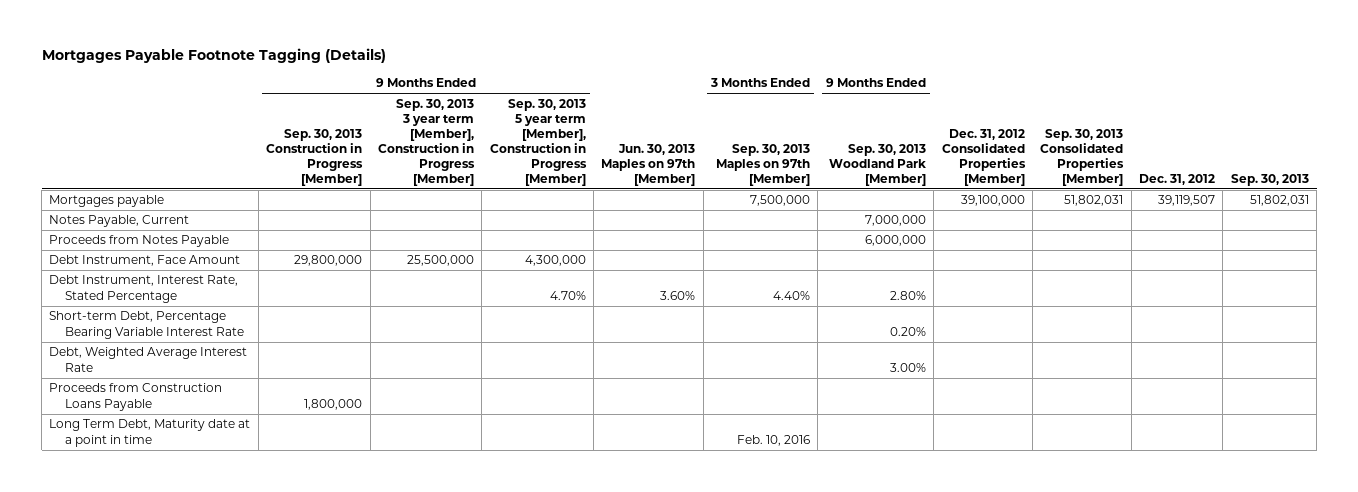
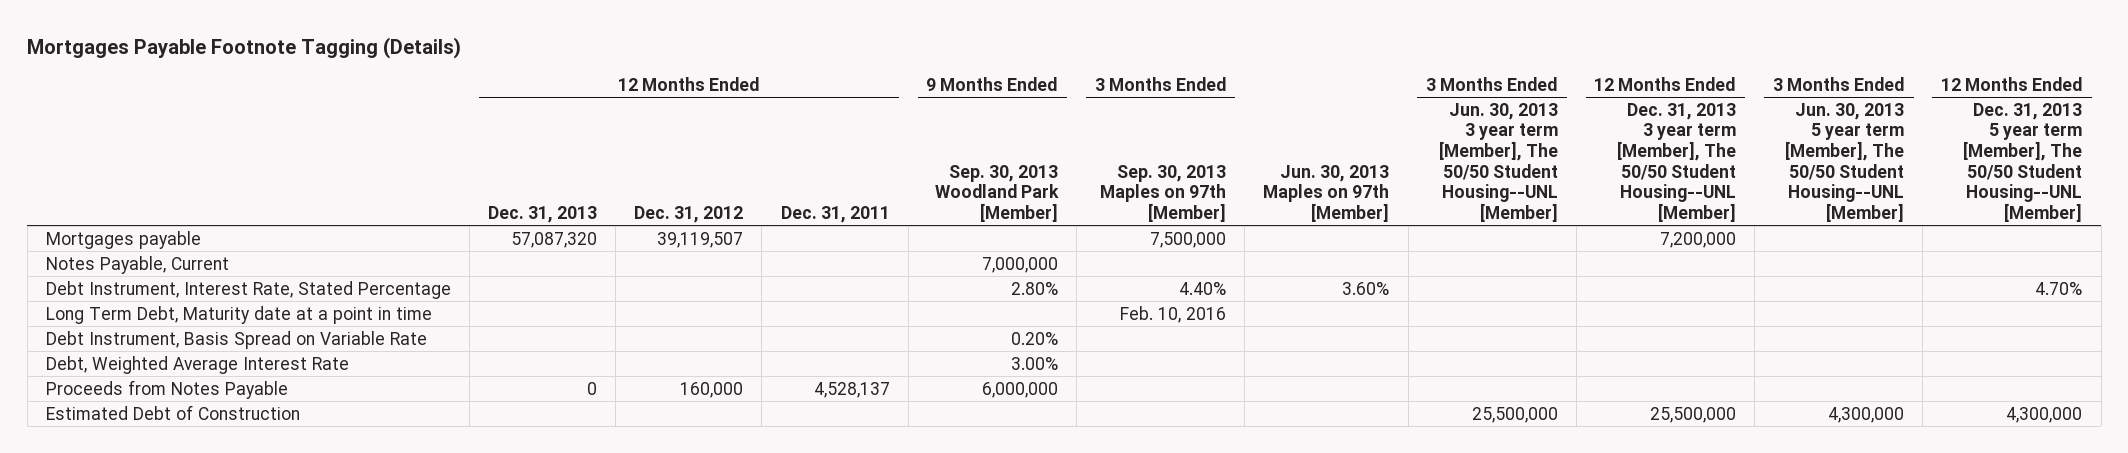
- | 9 Months Ended Sep. 30, 2013 Construction in Progress [Member] | 9 Months Ended Sep. 30, 2013 3 year term [Member], Construction in Progress [Member] | 9 Months Ended Sep. 30, 2013 5 year term [Member], Construction in Progress [Member] | Jun. 30, 2013 Maples on 97th [Member] | 3 Months Ended Sep. 30, 2013 Maples on 97th [Member] | 9 Months Ended Sep. 30, 2013 Woodland Park [Member] | Dec. 31, 2012 Consolidated Properties [Member] | Sep. 30, 2013 Consolidated Properties [Member] | Dec. 31, 2012 | Sep. 30, 2013
+ | 12 Months Ended Dec. 31, 2013 | 12 Months Ended Dec. 31, 2012 | 12 Months Ended Dec. 31, 2011 | 9 Months Ended Sep. 30, 2013 Woodland Park [Member] | 3 Months Ended Sep. 30, 2013 Maples on 97th [Member] | Jun. 30, 2013 Maples on 97th [Member] | 3 Months Ended Jun. 30, 2013 3 year term [Member], The 50/50 Student Housing--UNL [Member] | 12 Months Ended Dec. 31, 2013 3 year term [Member], The 50/50 Student Housing--UNL [Member] | 3 Months Ended Jun. 30, 2013 5 year term [Member], The 50/50 Student Housing--UNL [Member] | 12 Months Ended Dec. 31, 2013 5 year term [Member], The 50/50 Student Housing--UNL [Member]
- Debt Instrument, Face Amount | 29,800,000 | 25,500,000 | 4,300,000 | | | | | | |
- Short-term Debt, Percentage Bearing Variable Interest Rate | | | | | | 0.20% | | | |
- Proceeds from Construction Loans Payable | 1,800,000 | | | | | | | | |
+ Debt Instrument, Basis Spread on Variable Rate | | | | 0.20% | | | | | |
moved down: Debt, Weighted Average Interest Rate | | | | 3.00% | | | | | |
moved down: Proceeds from Notes Payable | 0 | 160,000 | 4,528,137 | 6,000,000 | | | | | |
+ Estimated Debt of Construction | | | | | | | 25,500,000 | 25,500,000 | 4,300,000 | 4,300,000

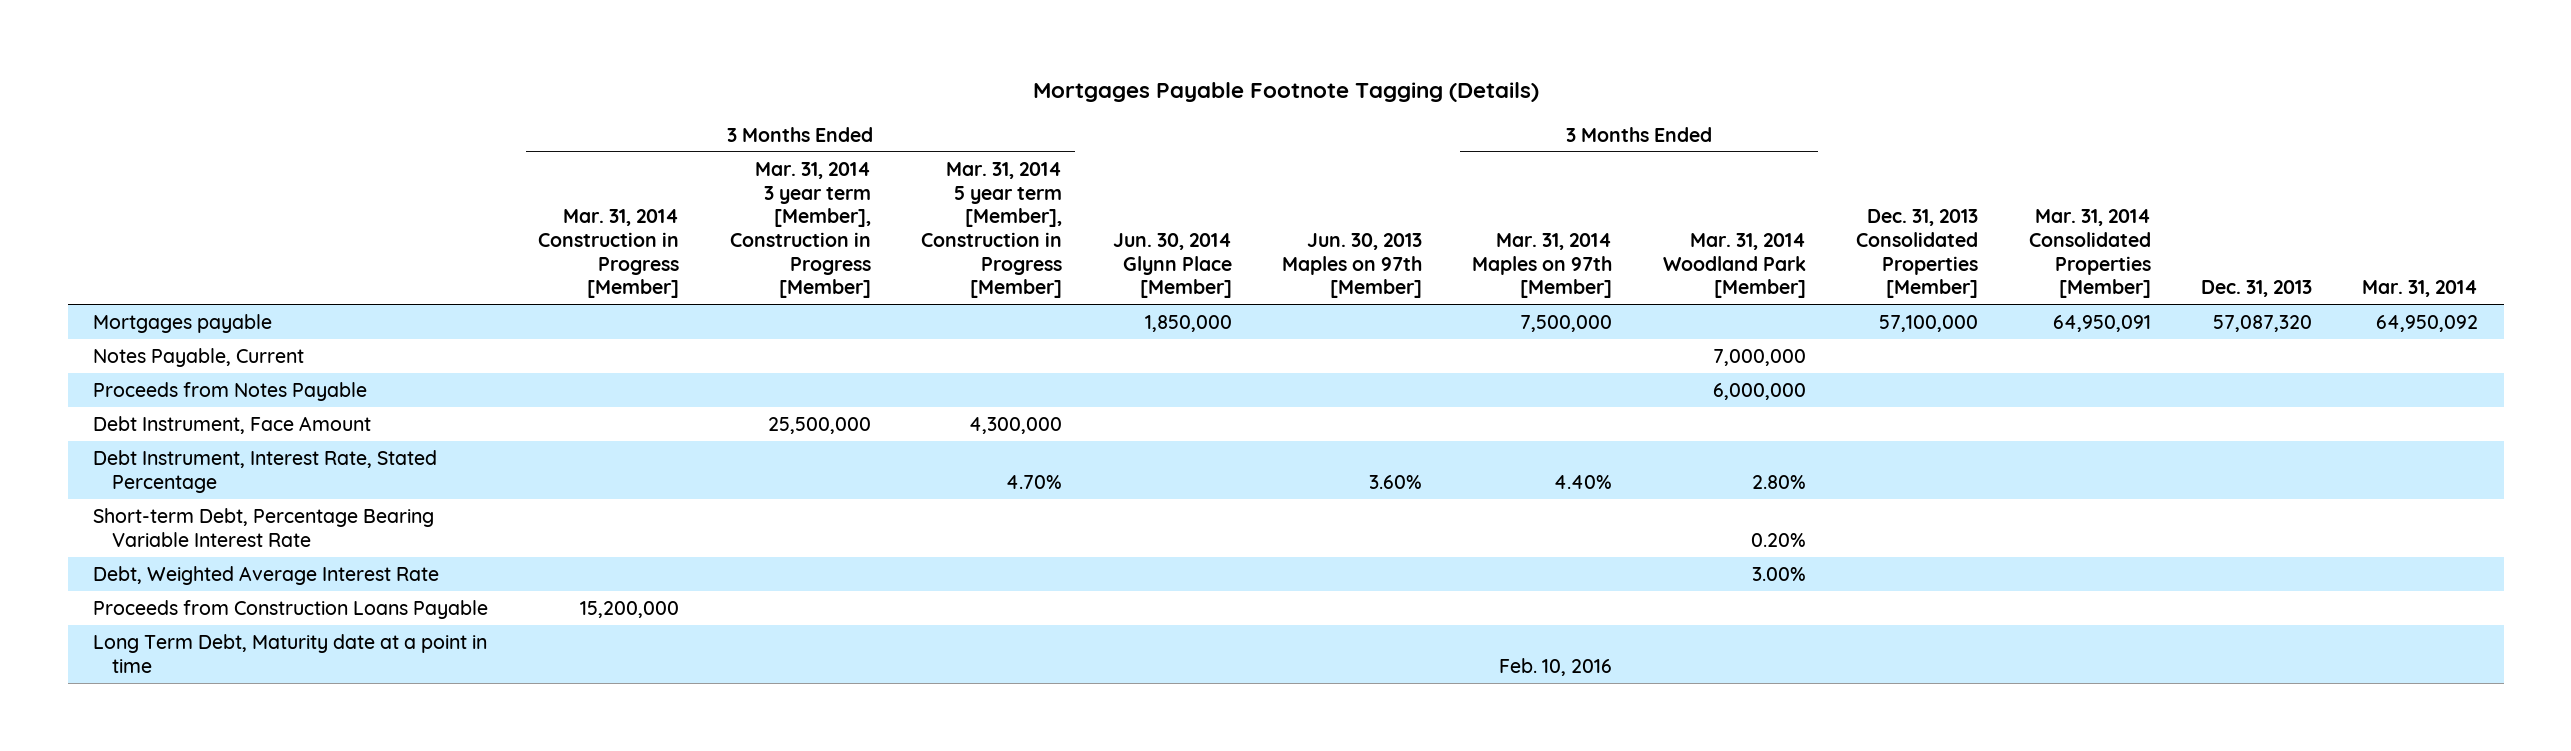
- | 12 Months Ended Dec. 31, 2013 | 12 Months Ended Dec. 31, 2012 | 12 Months Ended Dec. 31, 2011 | 9 Months Ended Sep. 30, 2013 Woodland Park [Member] | 3 Months Ended Sep. 30, 2013 Maples on 97th [Member] | Jun. 30, 2013 Maples on 97th [Member] | 3 Months Ended Jun. 30, 2013 3 year term [Member], The 50/50 Student Housing--UNL [Member] | 12 Months Ended Dec. 31, 2013 3 year term [Member], The 50/50 Student Housing--UNL [Member] | 3 Months Ended Jun. 30, 2013 5 year term [Member], The 50/50 Student Housing--UNL [Member] | 12 Months Ended Dec. 31, 2013 5 year term [Member], The 50/50 Student Housing--UNL [Member]
+ | 3 Months Ended Mar. 31, 2014 Construction in Progress [Member] | 3 Months Ended Mar. 31, 2014 3 year term [Member], Construction in Progress [Member] | 3 Months Ended Mar. 31, 2014 5 year term [Member], Construction in Progress [Member] | Jun. 30, 2014 Glynn Place [Member] | Jun. 30, 2013 Maples on 97th [Member] | 3 Months Ended Mar. 31, 2014 Maples on 97th [Member] | 3 Months Ended Mar. 31, 2014 Woodland Park [Member] | Dec. 31, 2013 Consolidated Properties [Member] | Mar. 31, 2014 Consolidated Properties [Member] | Dec. 31, 2013 | Mar. 31, 2014
moved up: Proceeds from Notes Payable | | | | | | | 6,000,000 | | | |
+ Debt Instrument, Face Amount | | 25,500,000 | 4,300,000 | | | | | | | |
- Debt Instrument, Basis Spread on Variable Rate | | | | 0.20% | | | | | |
+ Short-term Debt, Percentage Bearing Variable Interest Rate | | | | | | | 0.20% | | | |
- Estimated Debt of Construction | | | | | | | 25,500,000 | 25,500,000 | 4,300,000 | 4,300,000
+ Proceeds from Construction Loans Payable | 15,200,000 | | | | | | | | | |
moved down: Long Term Debt, Maturity date at a point in time | | | | | | Feb. 10, 2016 | | | | |

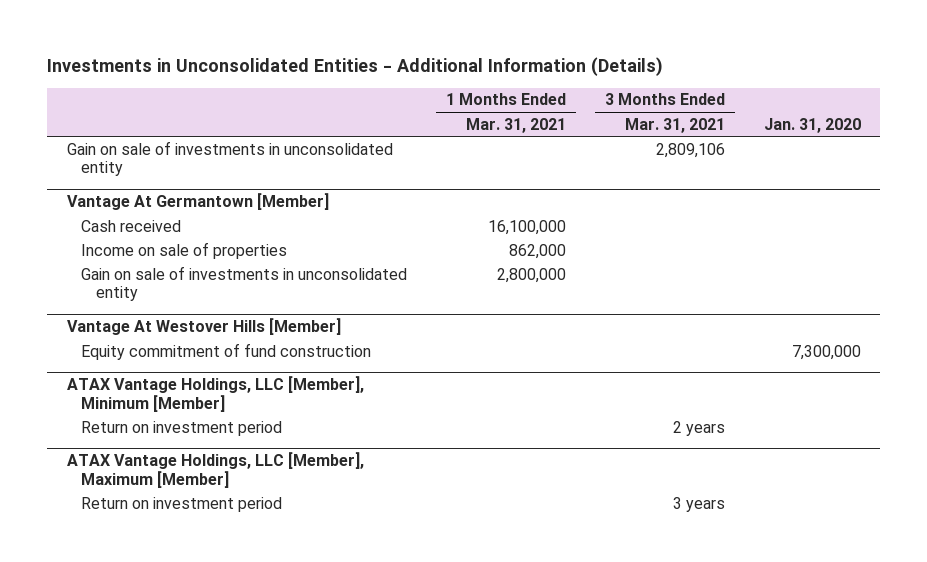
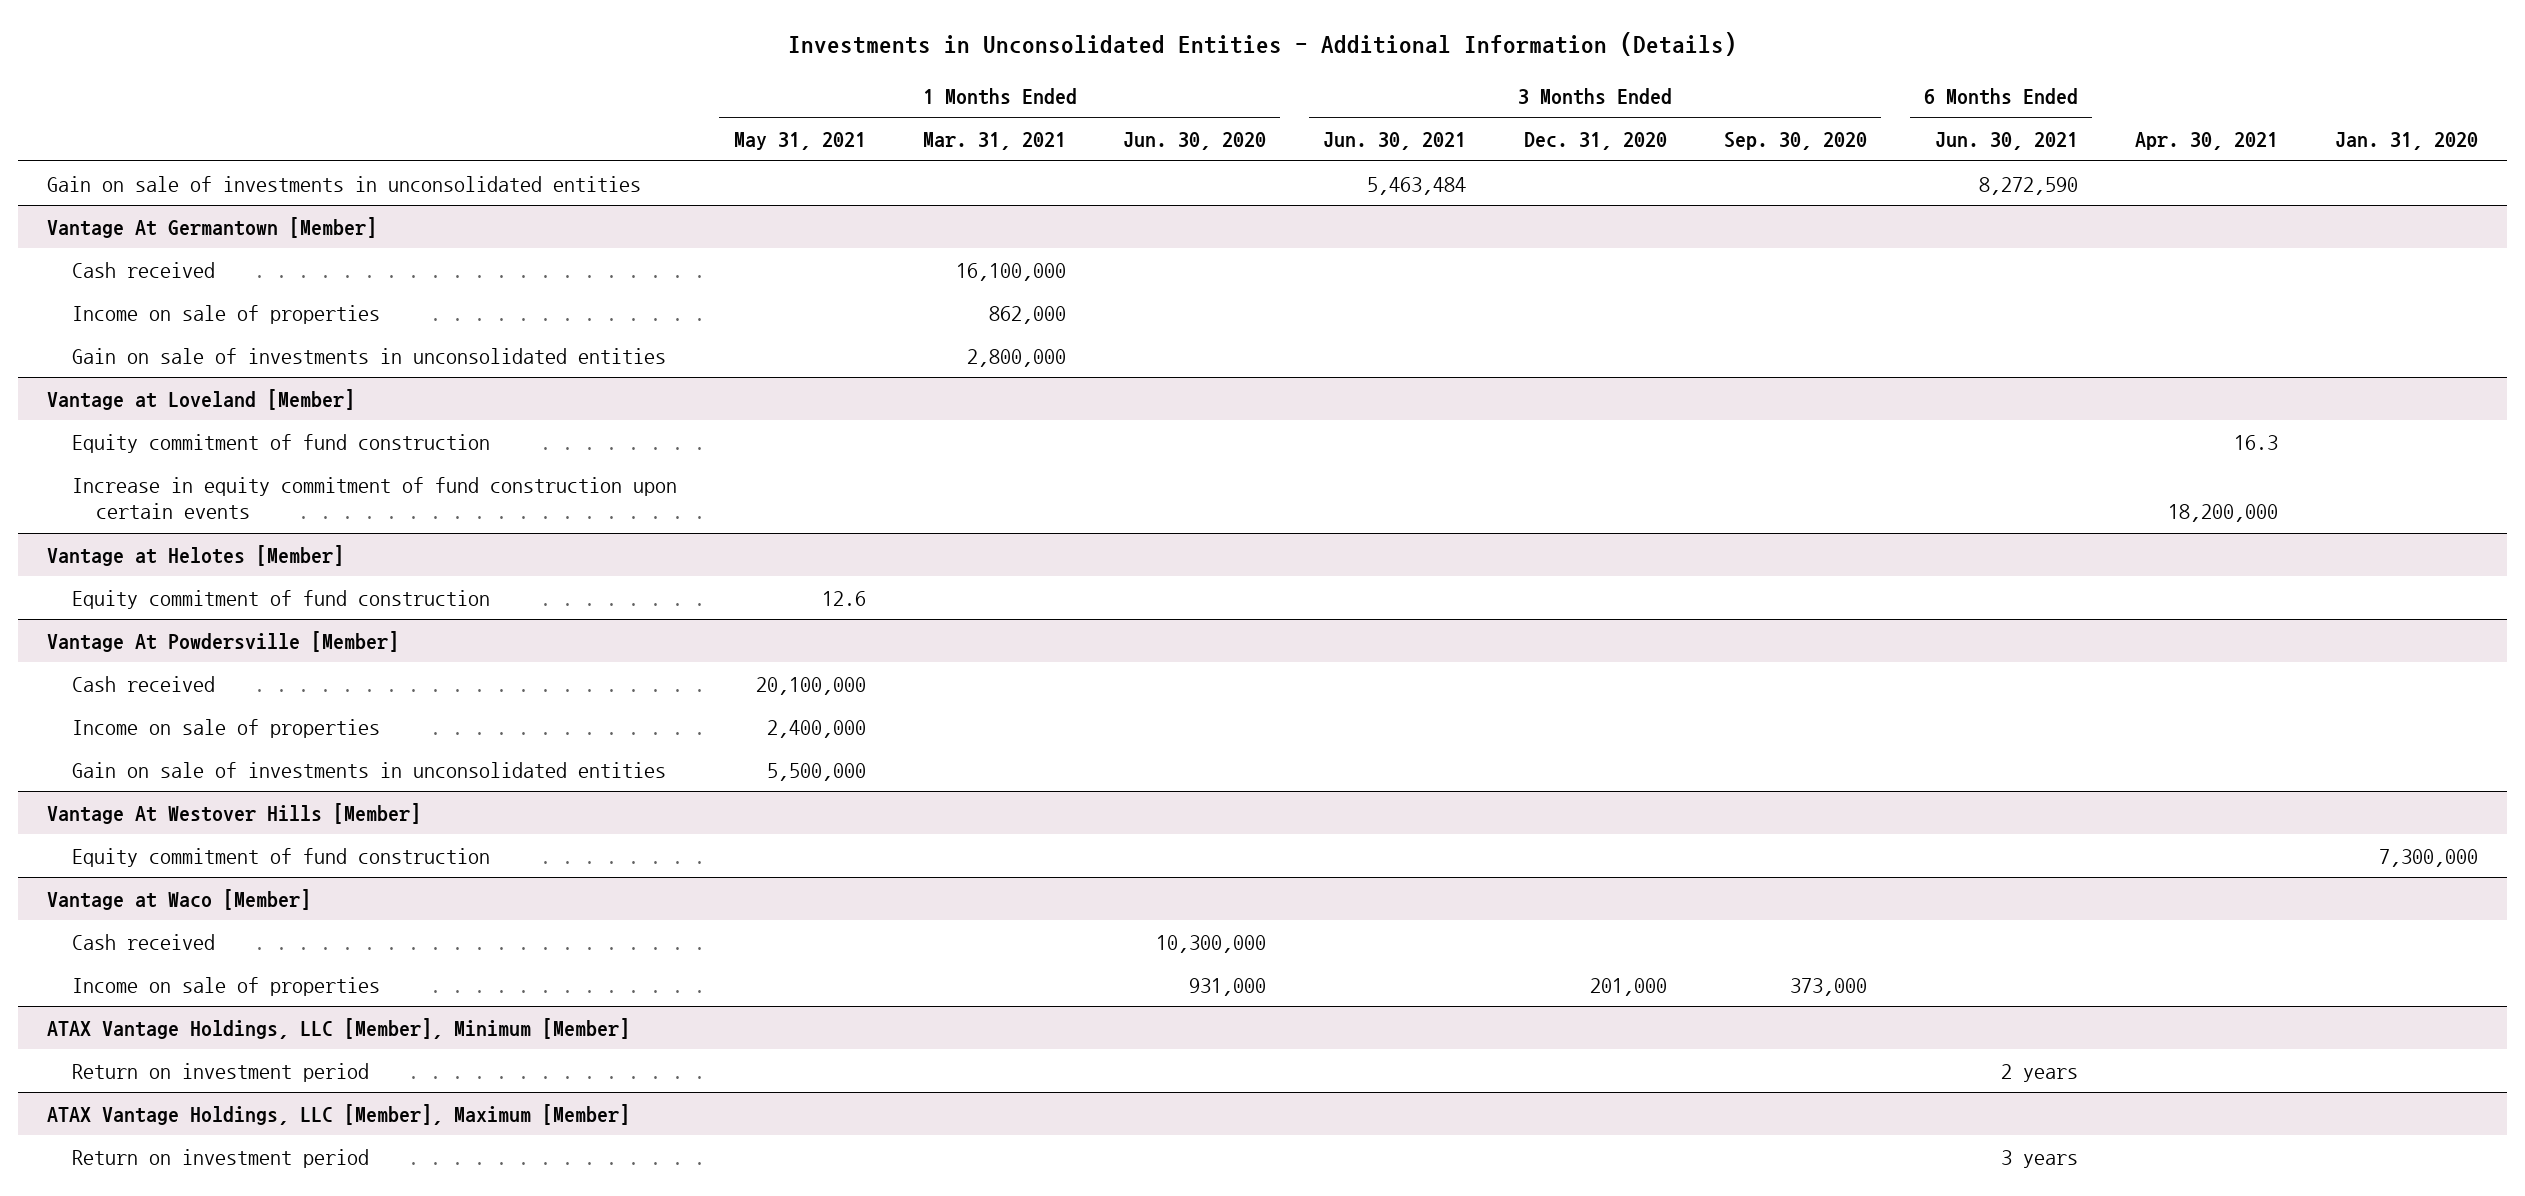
- | 1 Months Ended Mar. 31, 2021 | 3 Months Ended Mar. 31, 2021 | Jan. 31, 2020
+ | 1 Months Ended May 31, 2021 | 1 Months Ended Mar. 31, 2021 | 1 Months Ended Jun. 30, 2020 | 3 Months Ended Jun. 30, 2021 | 3 Months Ended Dec. 31, 2020 | 3 Months Ended Sep. 30, 2020 | 6 Months Ended Jun. 30, 2021 | Apr. 30, 2021 | Jan. 31, 2020
- Gain on sale of investments in unconsolidated entity | | 2,809,106 |
+ Gain on sale of investments in unconsolidated entities | | | | 5,463,484 | | | 8,272,590 | |
@ Vantage At Germantown [Member]
- Gain on sale of investments in unconsolidated entity | 2,800,000 | |
+ Gain on sale of investments in unconsolidated entities | | 2,800,000 | | | | | | |
+ Vantage at Loveland [Member]
+ Equity commitment of fund construction | | | | | | | | 16.3 |
+ Increase in equity commitment of fund construction upon certain events | | | | | | | | 18,200,000 |
+ Vantage at Helotes [Member]
+ Equity commitment of fund construction | 12.6 | | | | | | | |
+ Vantage At Powdersville [Member]
+ Cash received | 20,100,000 | | | | | | | |
+ Income on sale of properties | 2,400,000 | | | | | | | |
+ Gain on sale of investments in unconsolidated entities | 5,500,000 | | | | | | | |
+ Vantage at Waco [Member]
+ Cash received | | | 10,300,000 | | | | | |
+ Income on sale of properties | | | 931,000 | | 201,000 | 373,000 | | |

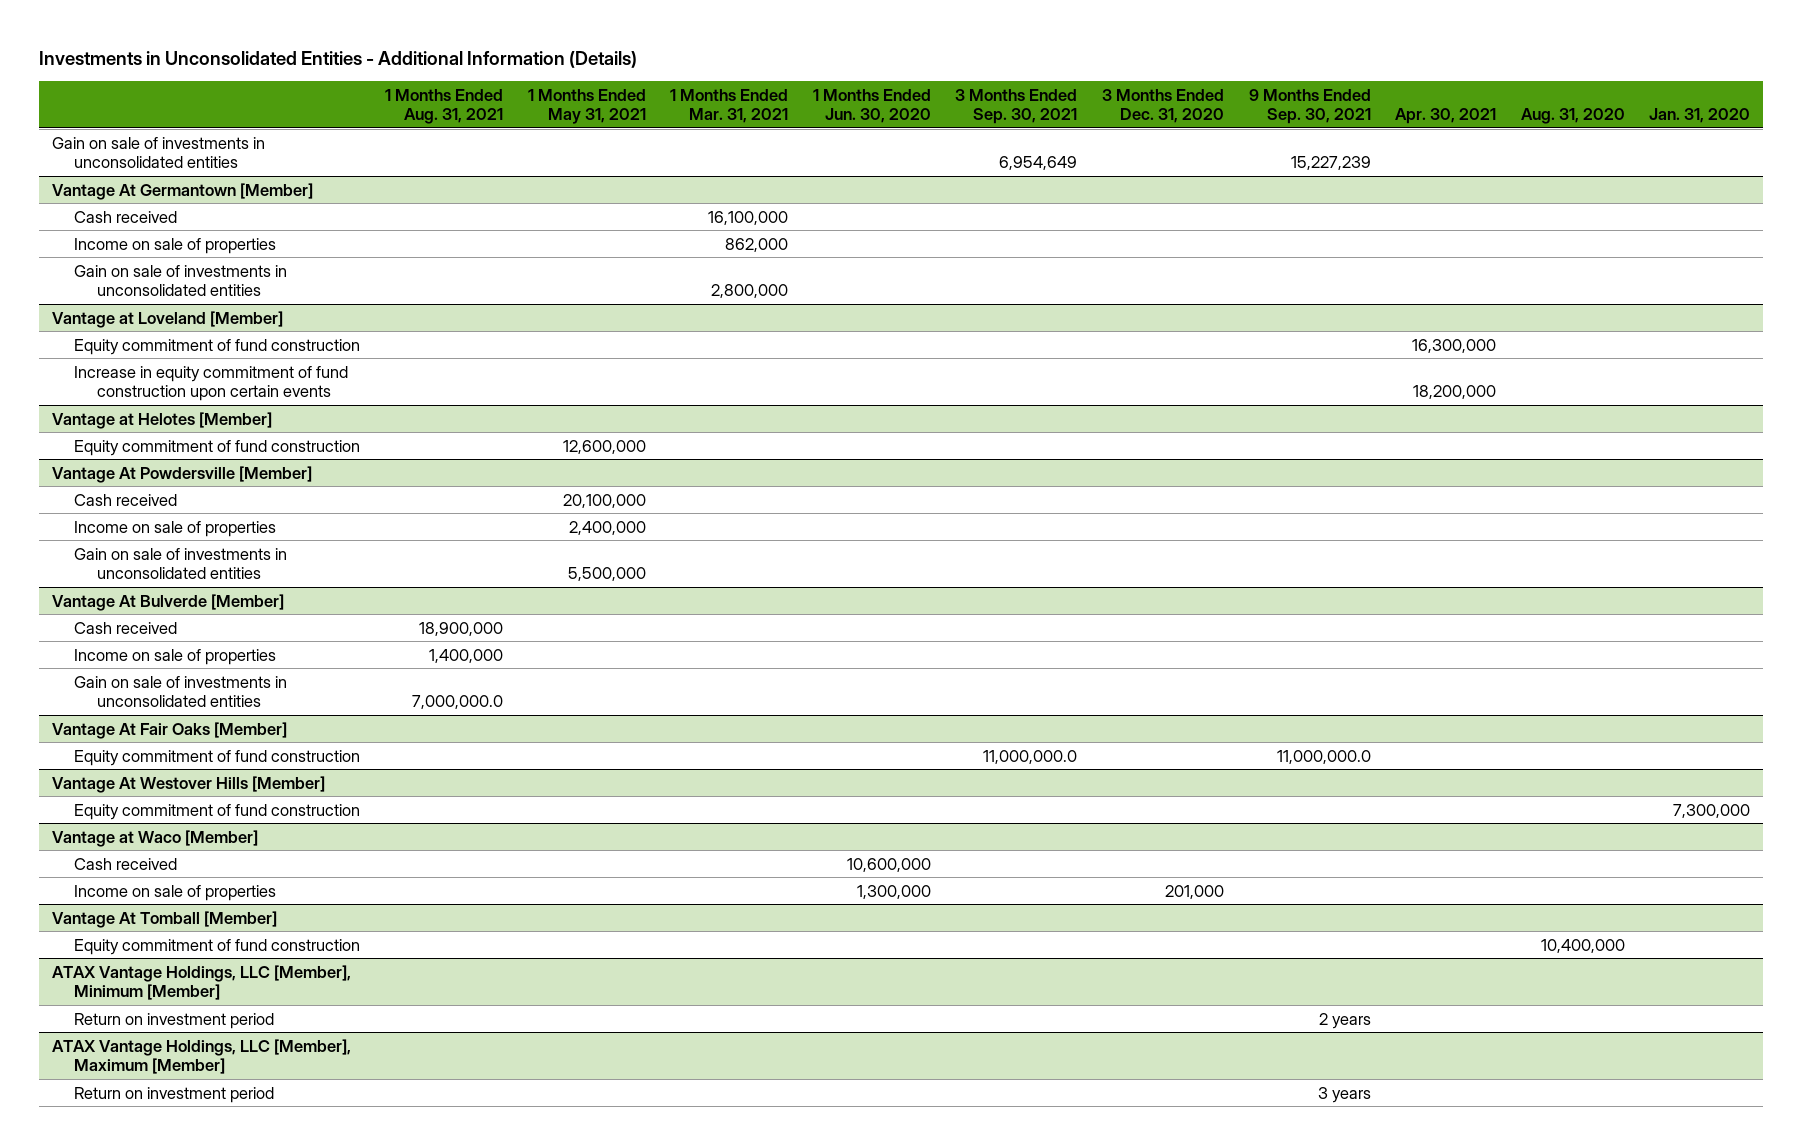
- | 1 Months Ended May 31, 2021 | 1 Months Ended Mar. 31, 2021 | 1 Months Ended Jun. 30, 2020 | 3 Months Ended Jun. 30, 2021 | 3 Months Ended Dec. 31, 2020 | 3 Months Ended Sep. 30, 2020 | 6 Months Ended Jun. 30, 2021 | Apr. 30, 2021 | Jan. 31, 2020
+ | 1 Months Ended Aug. 31, 2021 | 1 Months Ended May 31, 2021 | 1 Months Ended Mar. 31, 2021 | 1 Months Ended Jun. 30, 2020 | 3 Months Ended Sep. 30, 2021 | 3 Months Ended Dec. 31, 2020 | 9 Months Ended Sep. 30, 2021 | Apr. 30, 2021 | Aug. 31, 2020 | Jan. 31, 2020
@ Vantage at Loveland [Member]
- Equity commitment of fund construction | | | | | | | | 16.3 |
+ Equity commitment of fund construction | | | | | | | | 16,300,000 | |
@ Vantage at Helotes [Member]
- Equity commitment of fund construction | 12.6 | | | | | | | |
+ Equity commitment of fund construction | | 12,600,000 | | | | | | | |
+ Vantage At Bulverde [Member]
+ Cash received | 18,900,000 | | | | | | | | |
+ Income on sale of properties | 1,400,000 | | | | | | | | |
+ Gain on sale of investments in unconsolidated entities | 7,000,000.0 | | | | | | | | |
+ Vantage At Fair Oaks [Member]
+ Equity commitment of fund construction | | | | | 11,000,000.0 | | 11,000,000.0 | | |
@ Vantage at Waco [Member]
- Cash received | | | 10,300,000 | | | | | |
- Income on sale of properties | | | 931,000 | | 201,000 | 373,000 | | |
+ Cash received | | | | 10,600,000 | | | | | |
+ Income on sale of properties | | | | 1,300,000 | | 201,000 | | | |
+ Vantage At Tomball [Member]
+ Equity commitment of fund construction | | | | | | | | | 10,400,000 |

